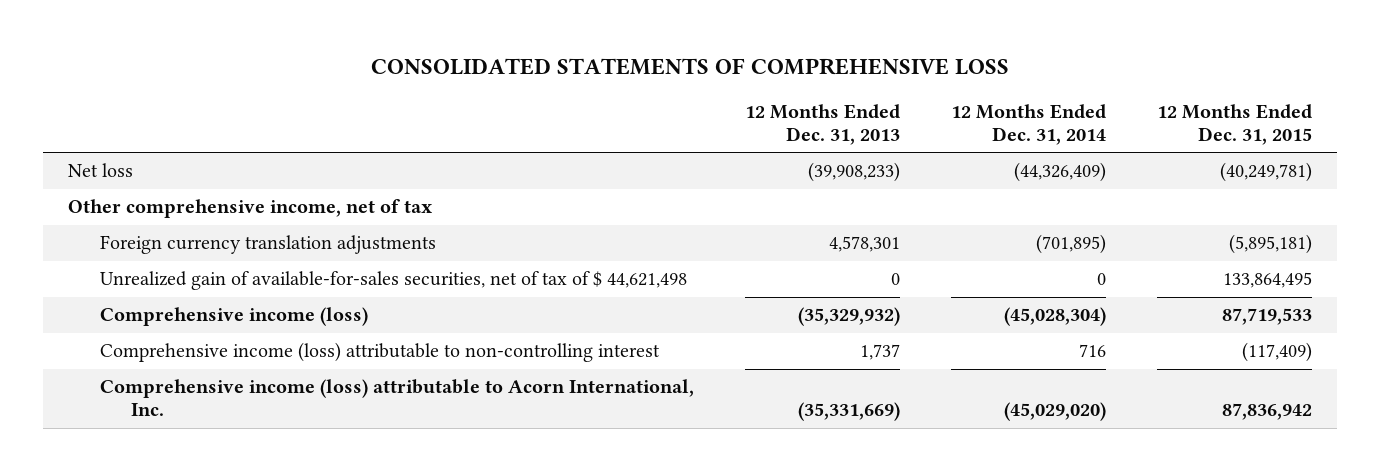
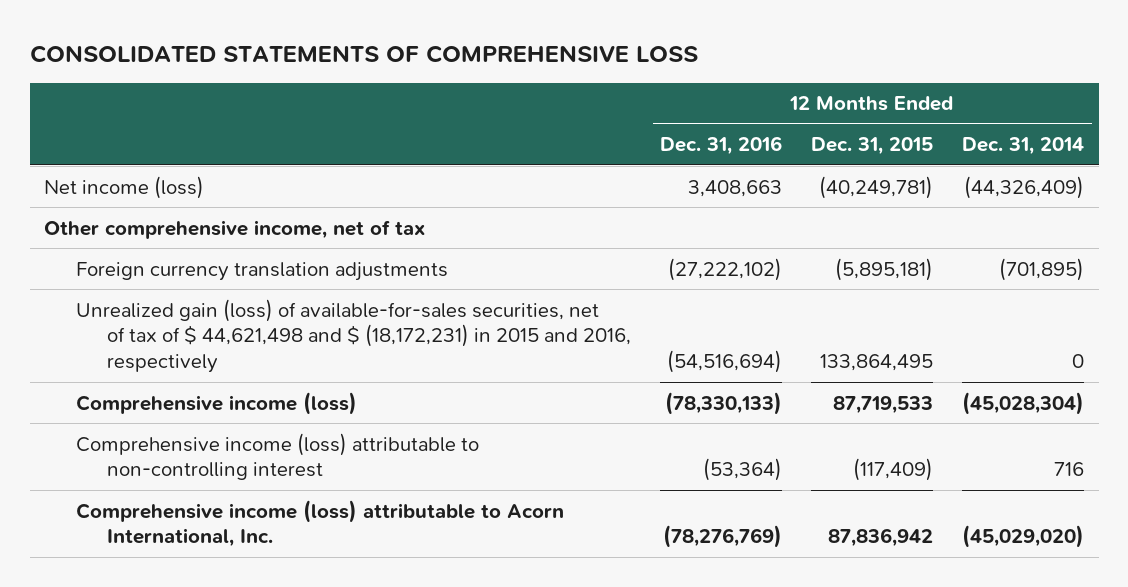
- | 12 Months Ended Dec. 31, 2013 | 12 Months Ended Dec. 31, 2014 | 12 Months Ended Dec. 31, 2015
+ | 12 Months Ended Dec. 31, 2016 | 12 Months Ended Dec. 31, 2015 | 12 Months Ended Dec. 31, 2014
- Net loss | (39,908,233) | (44,326,409) | (40,249,781)
+ Net income (loss) | 3,408,663 | (40,249,781) | (44,326,409)
- Unrealized gain of available-for-sales securities, net of tax of $ 44,621,498 | 0 | 0 | 133,864,495
+ Unrealized gain (loss) of available-for-sales securities, net of tax of $ 44,621,498 and $ (18,172,231) in 2015 and 2016, respectively | (54,516,694) | 133,864,495 | 0

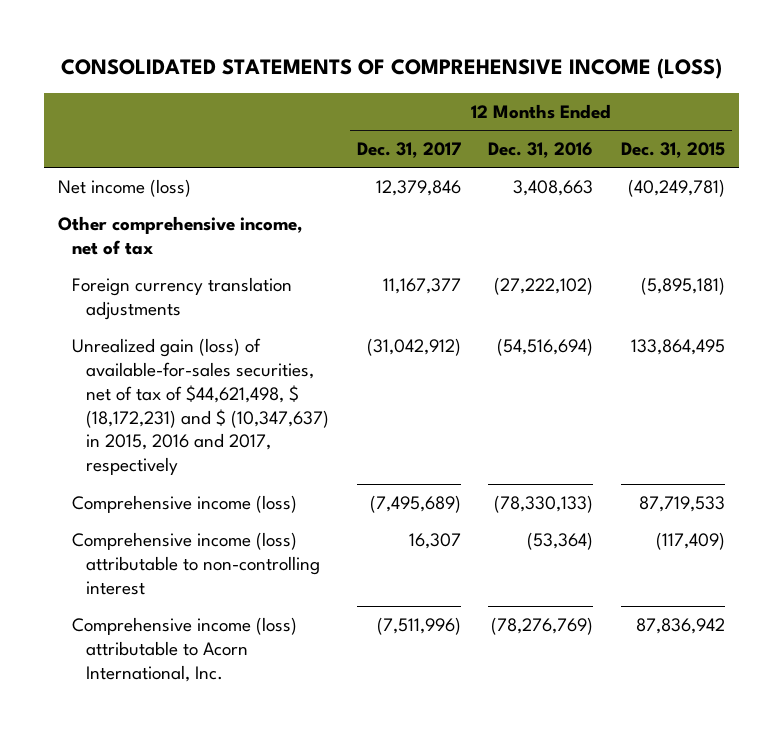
- CONSOLIDATED STATEMENTS OF COMPREHENSIVE LOSS
+ CONSOLIDATED STATEMENTS OF COMPREHENSIVE INCOME (LOSS)
- | 12 Months Ended Dec. 31, 2016 | 12 Months Ended Dec. 31, 2015 | 12 Months Ended Dec. 31, 2014
+ | 12 Months Ended Dec. 31, 2017 | 12 Months Ended Dec. 31, 2016 | 12 Months Ended Dec. 31, 2015
- Unrealized gain (loss) of available-for-sales securities, net of tax of $ 44,621,498 and $ (18,172,231) in 2015 and 2016, respectively | (54,516,694) | 133,864,495 | 0
+ Unrealized gain (loss) of available-for-sales securities, net of tax of $44,621,498, $ (18,172,231) and $ (10,347,637) in 2015, 2016 and 2017, respectively | (31,042,912) | (54,516,694) | 133,864,495

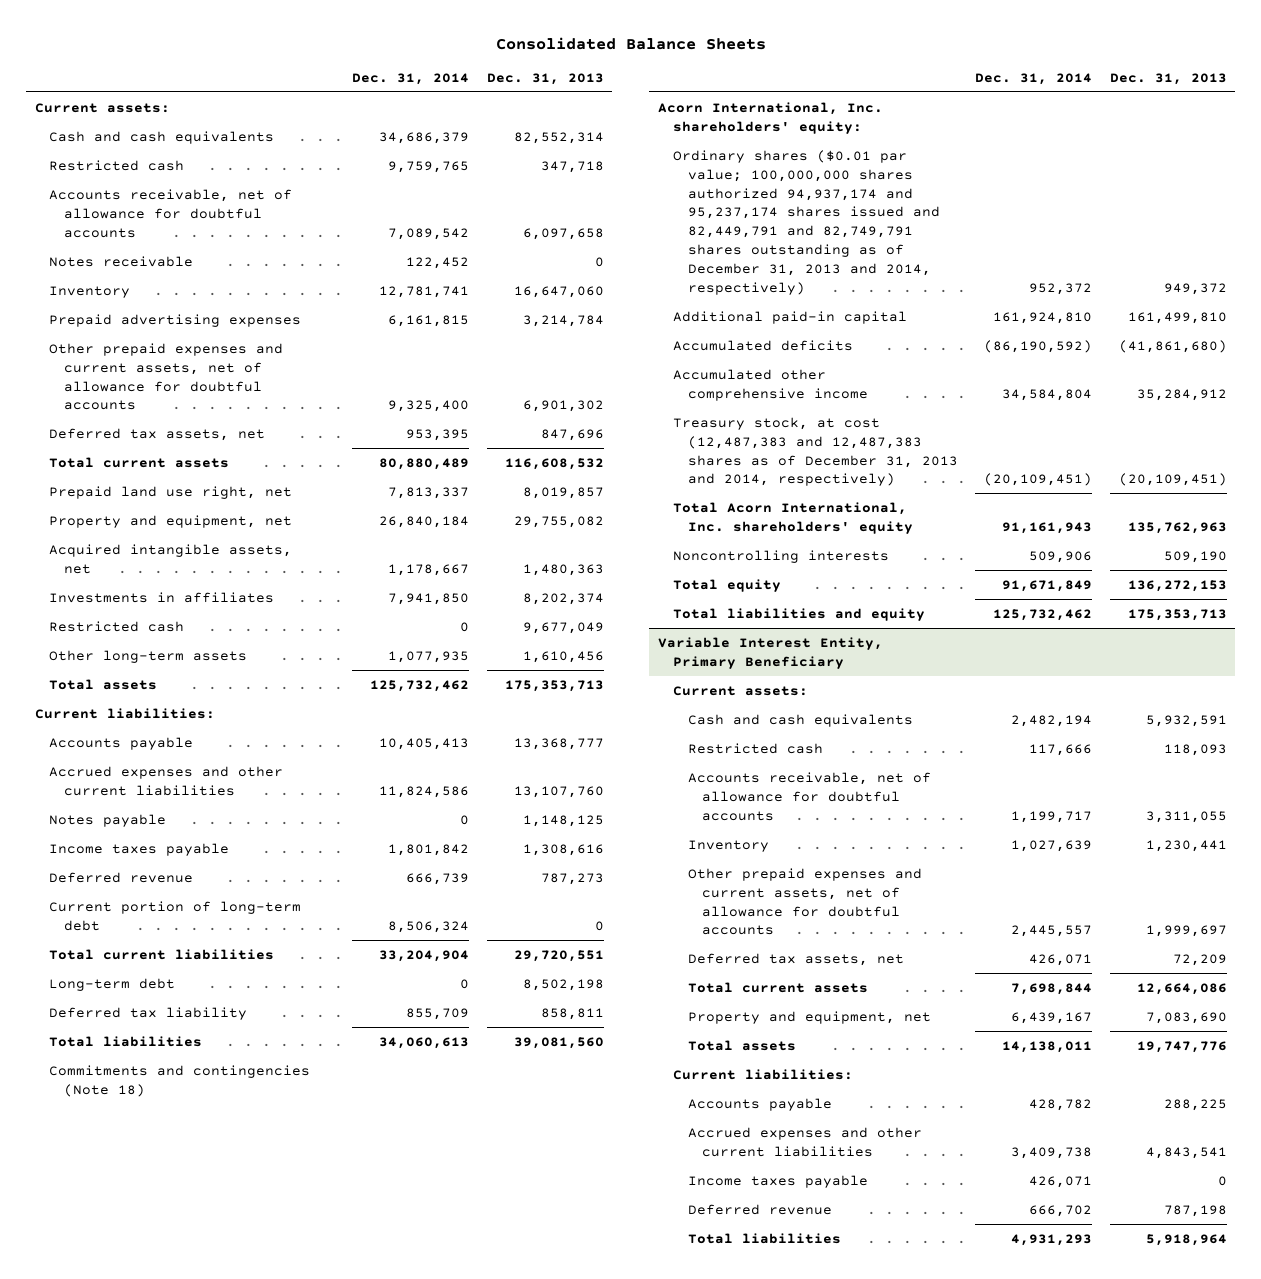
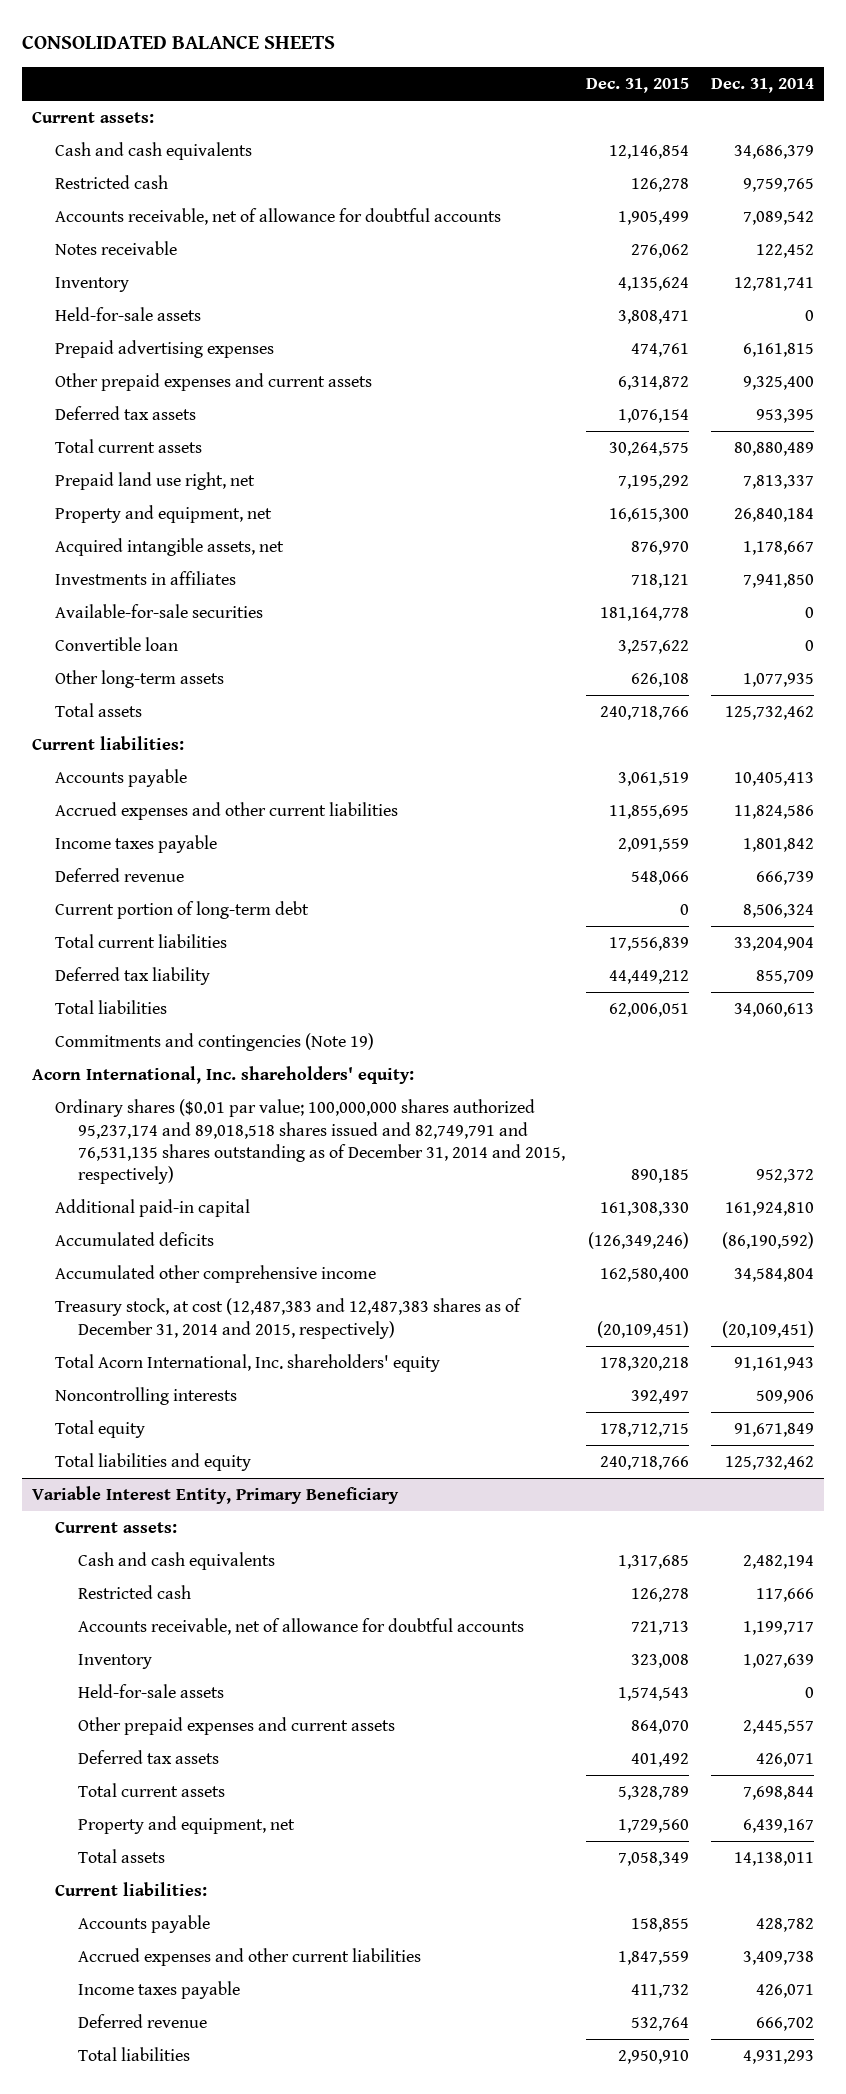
- Consolidated Balance Sheets
+ CONSOLIDATED BALANCE SHEETS
- | Dec. 31, 2014 | Dec. 31, 2013
+ | Dec. 31, 2015 | Dec. 31, 2014
+ Held-for-sale assets | 3,808,471 | 0
- Other prepaid expenses and current assets, net of allowance for doubtful accounts | 9,325,400 | 6,901,302
- Deferred tax assets, net | 953,395 | 847,696
+ Other prepaid expenses and current assets | 6,314,872 | 9,325,400
+ Deferred tax assets | 1,076,154 | 953,395
- Restricted cash | 0 | 9,677,049
+ Available-for-sale securities | 181,164,778 | 0
+ Convertible loan | 3,257,622 | 0
- Notes payable | 0 | 1,148,125
- Long-term debt | 0 | 8,502,198
- Commitments and contingencies (Note 18)
+ Commitments and contingencies (Note 19)
- Ordinary shares ($0.01 par value; 100,000,000 shares authorized 94,937,174 and 95,237,174 shares issued and 82,449,791 and 82,749,791 shares outstanding as of December 31, 2013 and 2014, respectively) | 952,372 | 949,372
+ Ordinary shares ($0.01 par value; 100,000,000 shares authorized 95,237,174 and 89,018,518 shares issued and 82,749,791 and 76,531,135 shares outstanding as of December 31, 2014 and 2015, respectively) | 890,185 | 952,372
- Treasury stock, at cost (12,487,383 and 12,487,383 shares as of December 31, 2013 and 2014, respectively) | (20,109,451) | (20,109,451)
+ Treasury stock, at cost (12,487,383 and 12,487,383 shares as of December 31, 2014 and 2015, respectively) | (20,109,451) | (20,109,451)
@ Variable Interest Entity, Primary Beneficiary
- Other prepaid expenses and current assets, net of allowance for doubtful accounts | 2,445,557 | 1,999,697
- Deferred tax assets, net | 426,071 | 72,209
+ Held-for-sale assets | 1,574,543 | 0
+ Other prepaid expenses and current assets | 864,070 | 2,445,557
+ Deferred tax assets | 401,492 | 426,071

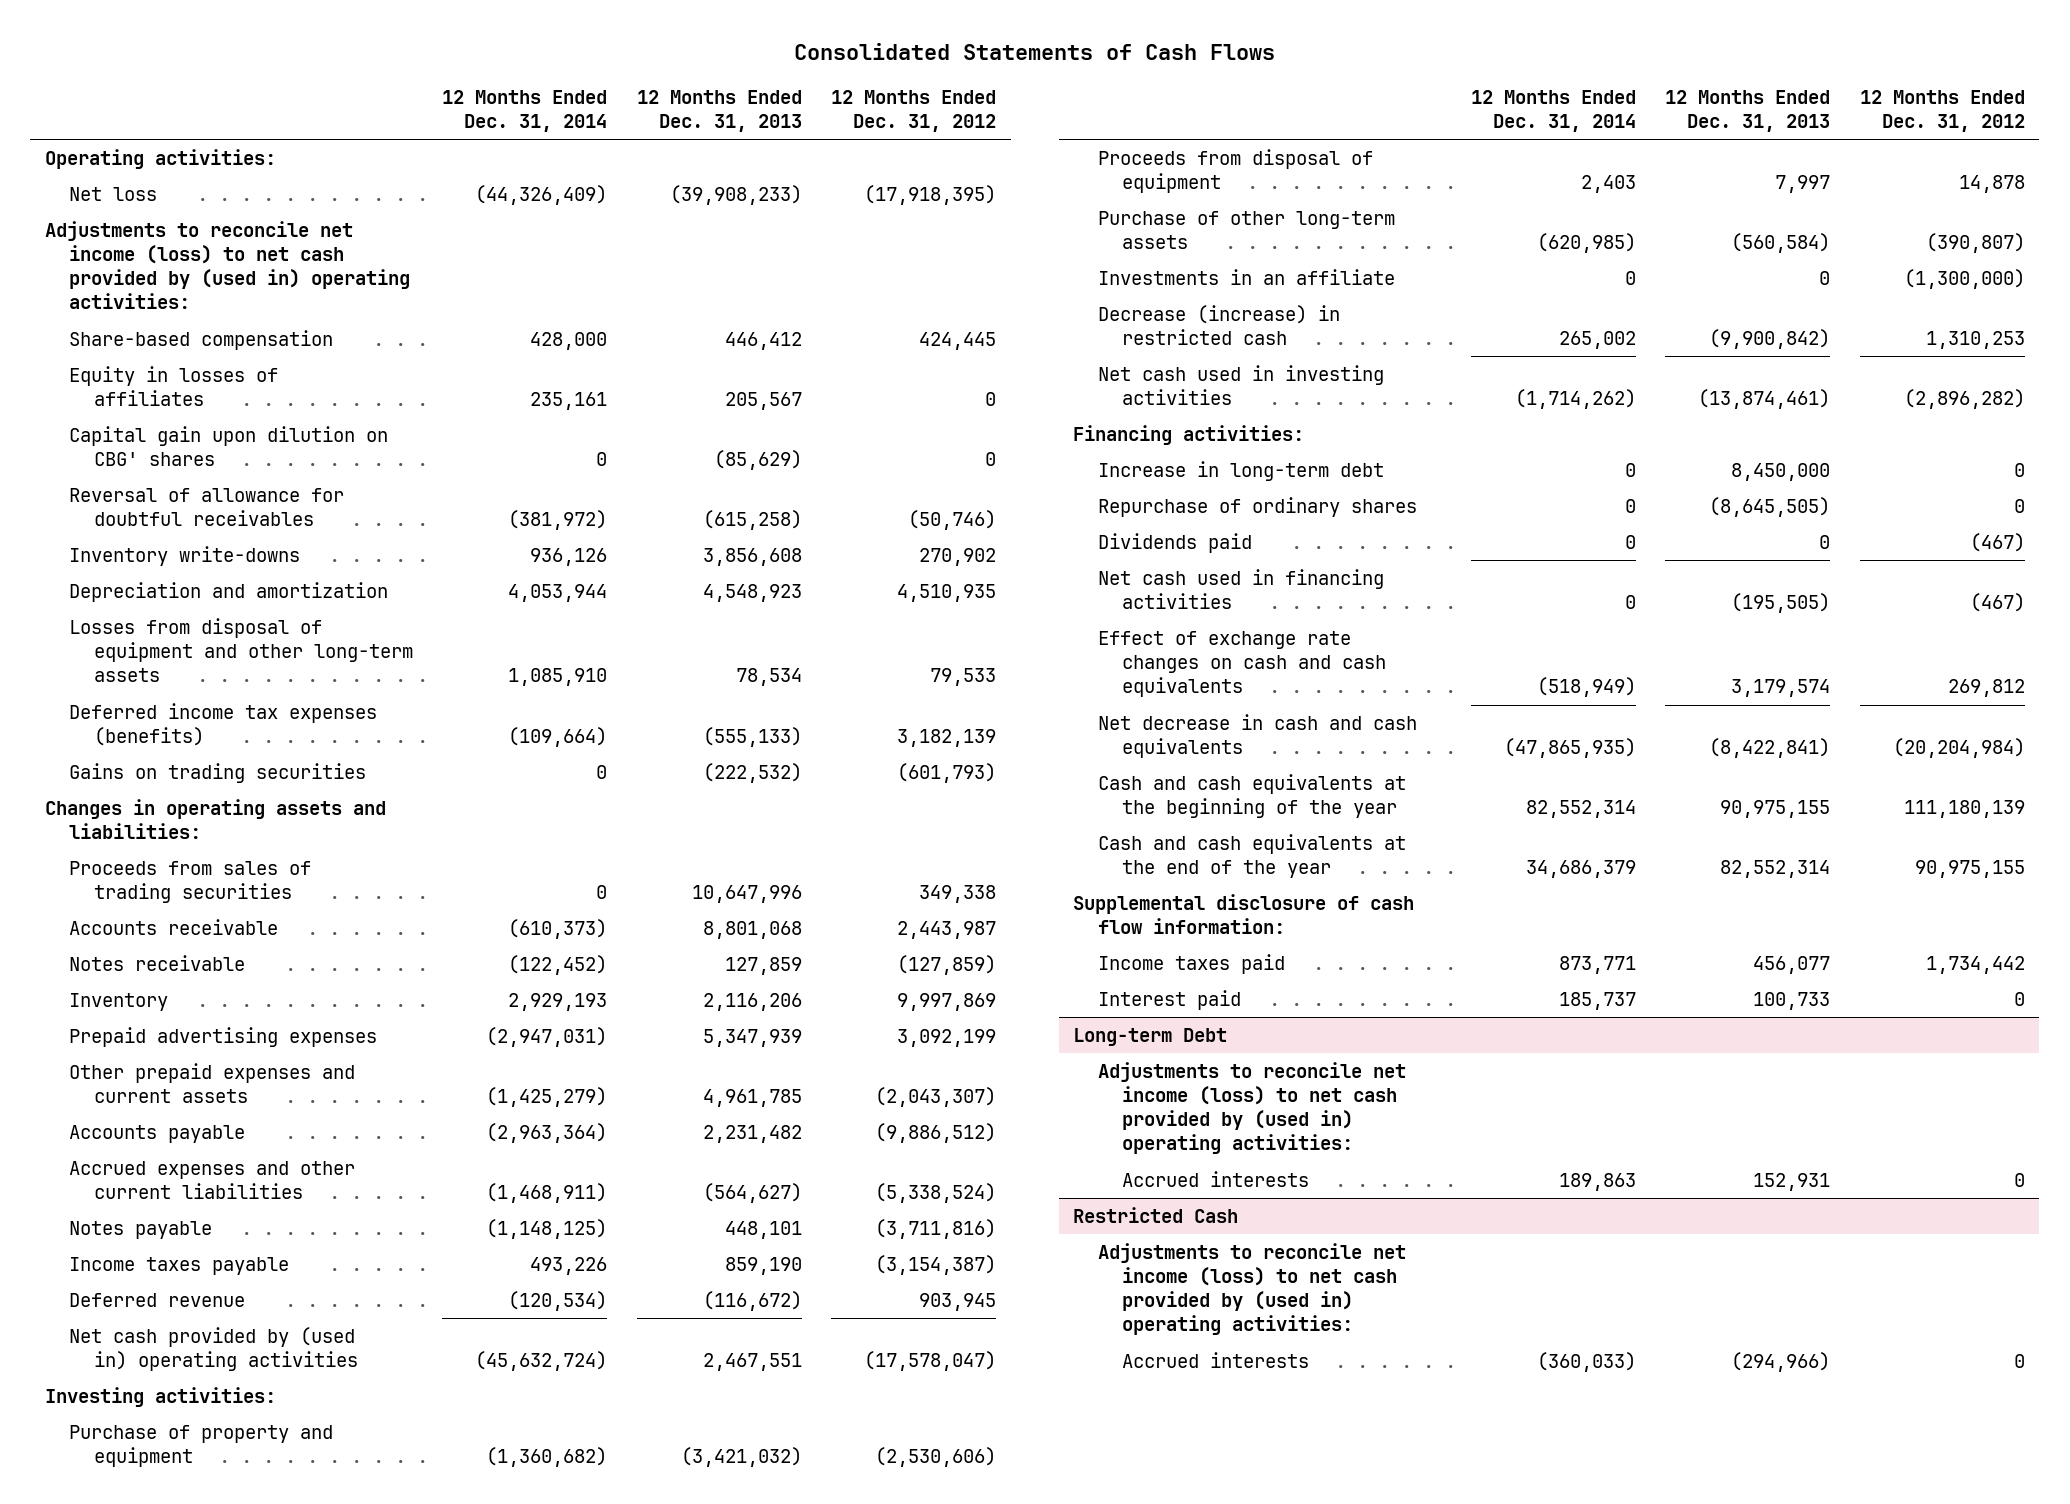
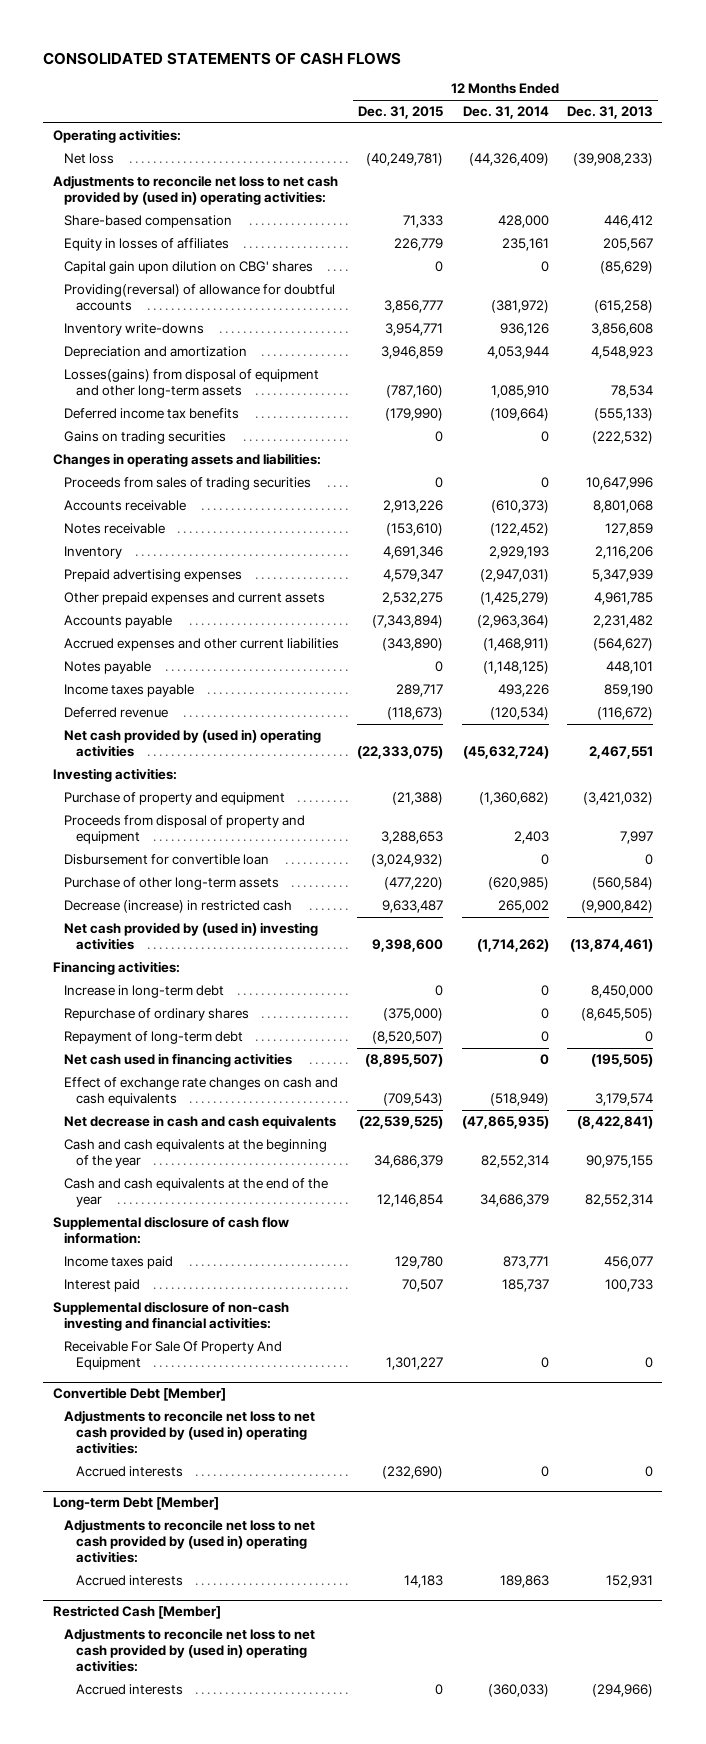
- Consolidated Statements of Cash Flows
+ CONSOLIDATED STATEMENTS OF CASH FLOWS
- | 12 Months Ended Dec. 31, 2014 | 12 Months Ended Dec. 31, 2013 | 12 Months Ended Dec. 31, 2012
+ | 12 Months Ended Dec. 31, 2015 | 12 Months Ended Dec. 31, 2014 | 12 Months Ended Dec. 31, 2013
- Adjustments to reconcile net income (loss) to net cash provided by (used in) operating activities:
+ Adjustments to reconcile net loss to net cash provided by (used in) operating activities:
- Reversal of allowance for doubtful receivables | (381,972) | (615,258) | (50,746)
+ Providing(reversal) of allowance for doubtful accounts | 3,856,777 | (381,972) | (615,258)
- Losses from disposal of equipment and other long-term assets | 1,085,910 | 78,534 | 79,533
- Deferred income tax expenses (benefits) | (109,664) | (555,133) | 3,182,139
+ Losses(gains) from disposal of equipment and other long-term assets | (787,160) | 1,085,910 | 78,534
+ Deferred income tax benefits | (179,990) | (109,664) | (555,133)
- Proceeds from disposal of equipment | 2,403 | 7,997 | 14,878
+ Proceeds from disposal of property and equipment | 3,288,653 | 2,403 | 7,997
+ Disbursement for convertible loan | (3,024,932) | 0 | 0
- Investments in an affiliate | 0 | 0 | (1,300,000)
- Net cash used in investing activities | (1,714,262) | (13,874,461) | (2,896,282)
+ Net cash provided by (used in) investing activities | 9,398,600 | (1,714,262) | (13,874,461)
- Dividends paid | 0 | 0 | (467)
+ Repayment of long-term debt | (8,520,507) | 0 | 0
- Long-term Debt
- Adjustments to reconcile net income (loss) to net cash provided by (used in) operating activities:
+ Supplemental disclosure of non-cash investing and financial activities:
+ Receivable For Sale Of Property And Equipment | 1,301,227 | 0 | 0
+ Convertible Debt [Member]
+ Adjustments to reconcile net loss to net cash provided by (used in) operating activities:
+ Accrued interests | (232,690) | 0 | 0
+ Long-term Debt [Member]
+ Adjustments to reconcile net loss to net cash provided by (used in) operating activities:
- Restricted Cash
- Adjustments to reconcile net income (loss) to net cash provided by (used in) operating activities:
+ Restricted Cash [Member]
+ Adjustments to reconcile net loss to net cash provided by (used in) operating activities:

